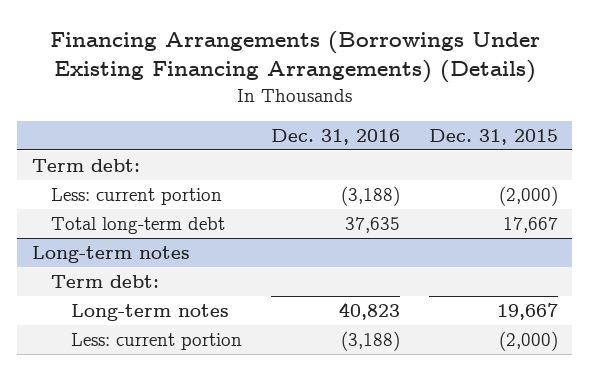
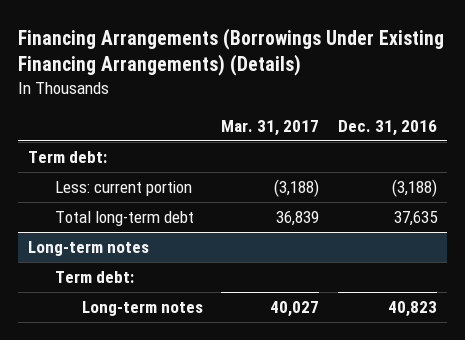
- | Dec. 31, 2016 | Dec. 31, 2015
+ | Mar. 31, 2017 | Dec. 31, 2016
@ Long-term notes
- Less: current portion | (3,188) | (2,000)

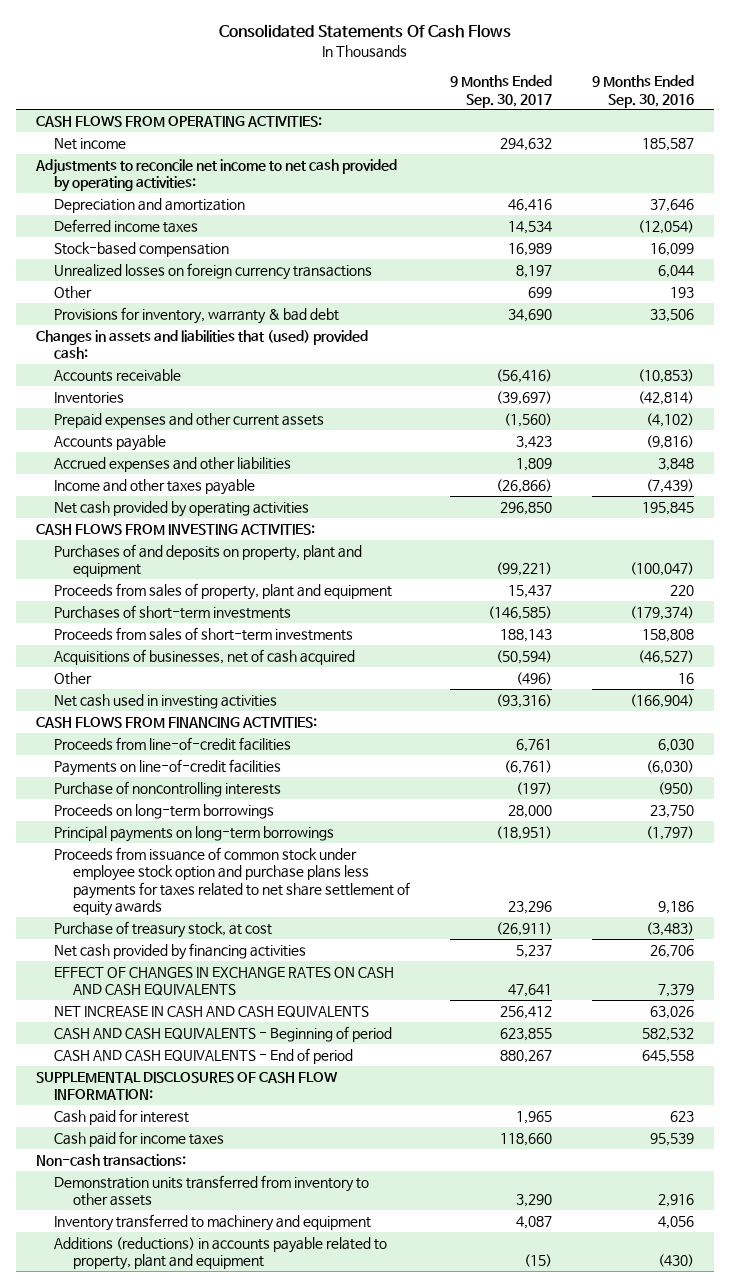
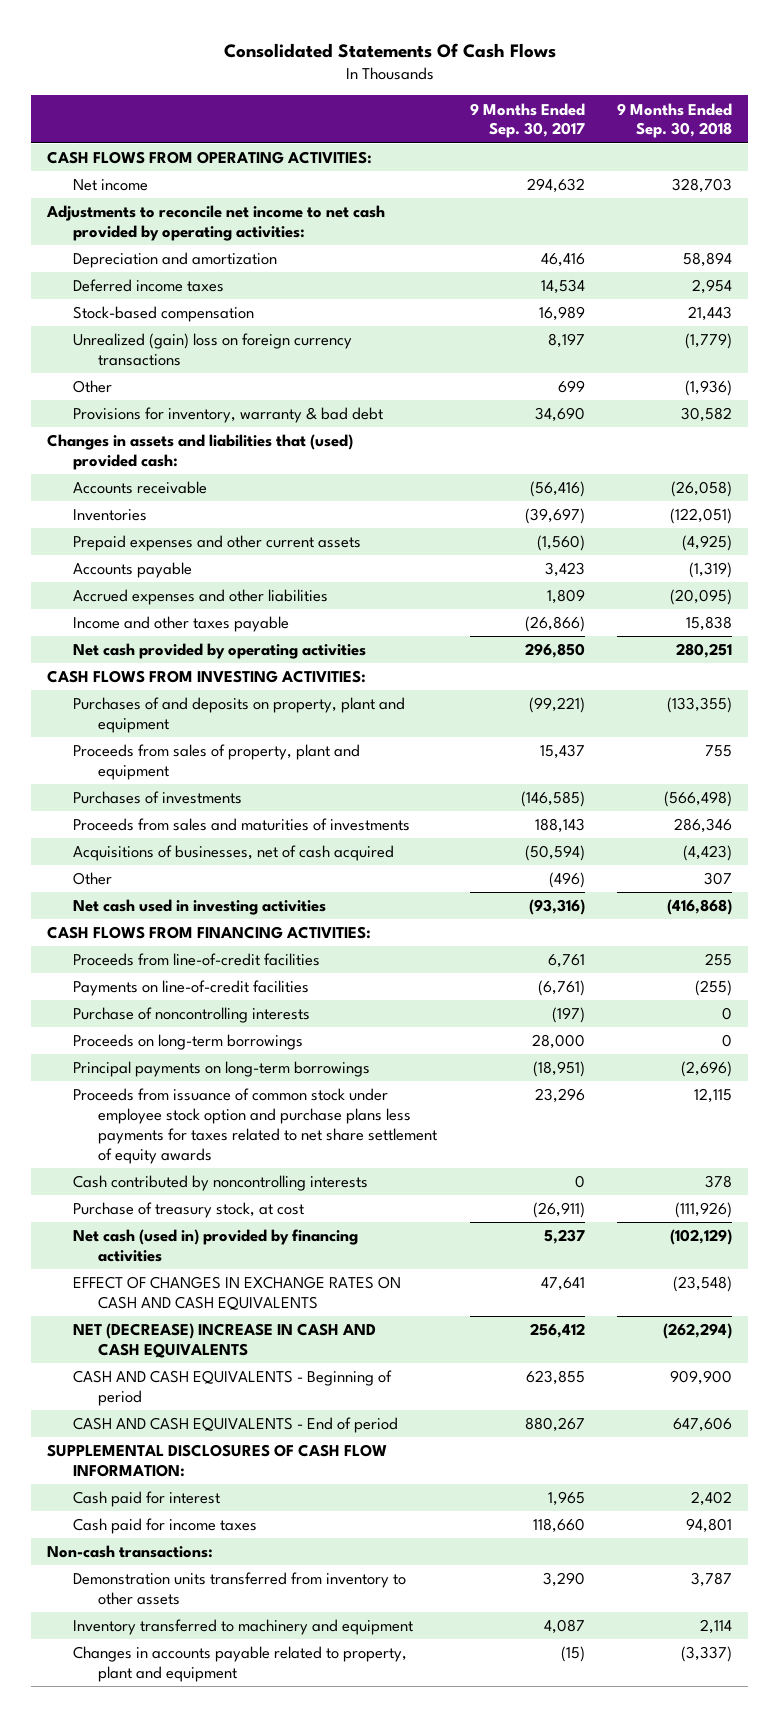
- | 9 Months Ended Sep. 30, 2017 | 9 Months Ended Sep. 30, 2016
+ | 9 Months Ended Sep. 30, 2017 | 9 Months Ended Sep. 30, 2018
- Unrealized losses on foreign currency transactions | 8,197 | 6,044
+ Unrealized (gain) loss on foreign currency transactions | 8,197 | (1,779)
- Purchases of short-term investments | (146,585) | (179,374)
- Proceeds from sales of short-term investments | 188,143 | 158,808
+ Purchases of investments | (146,585) | (566,498)
+ Proceeds from sales and maturities of investments | 188,143 | 286,346
+ Cash contributed by noncontrolling interests | 0 | 378
- Net cash provided by financing activities | 5,237 | 26,706
+ Net cash (used in) provided by financing activities | 5,237 | (102,129)
- NET INCREASE IN CASH AND CASH EQUIVALENTS | 256,412 | 63,026
+ NET (DECREASE) INCREASE IN CASH AND CASH EQUIVALENTS | 256,412 | (262,294)
- Additions (reductions) in accounts payable related to property, plant and equipment | (15) | (430)
+ Changes in accounts payable related to property, plant and equipment | (15) | (3,337)

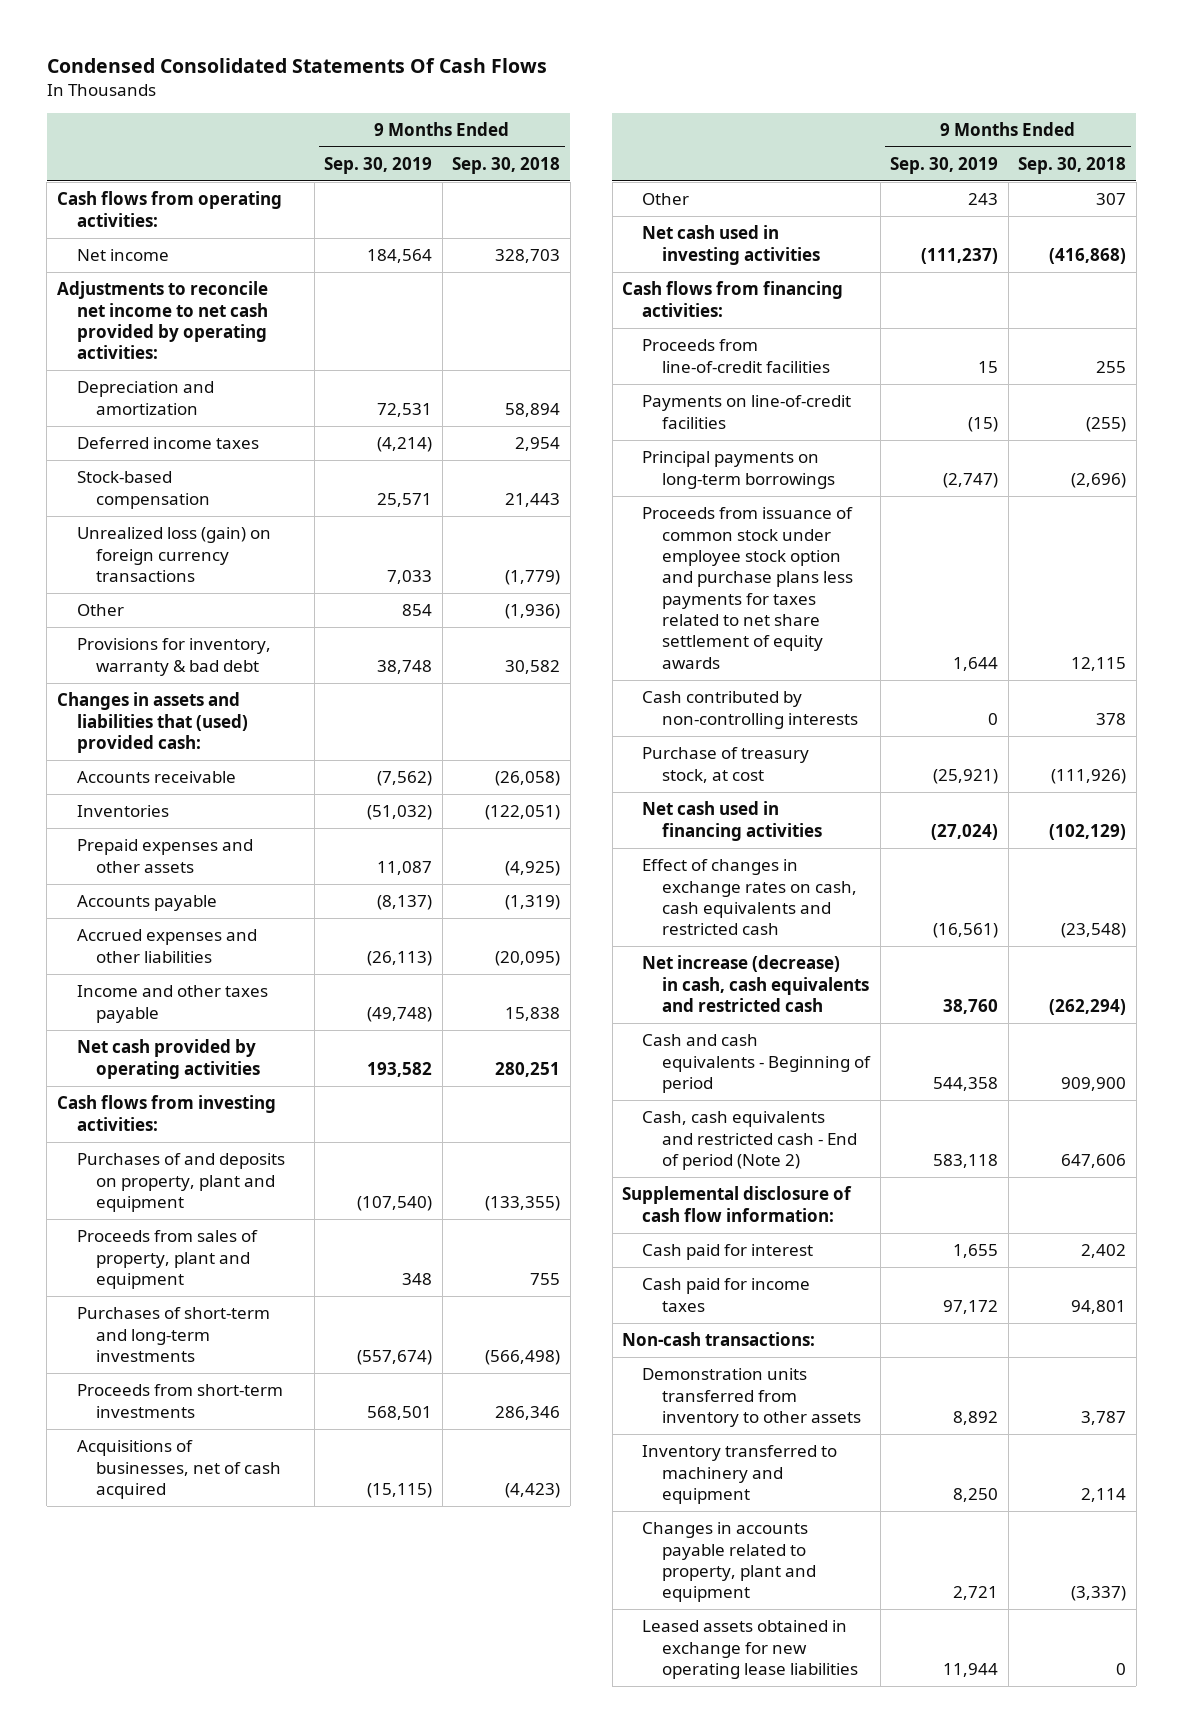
- Consolidated Statements Of Cash Flows
+ Condensed Consolidated Statements Of Cash Flows
- | 9 Months Ended Sep. 30, 2017 | 9 Months Ended Sep. 30, 2018
+ | 9 Months Ended Sep. 30, 2019 | 9 Months Ended Sep. 30, 2018
- CASH FLOWS FROM OPERATING ACTIVITIES:
+ Cash flows from operating activities:
- Unrealized (gain) loss on foreign currency transactions | 8,197 | (1,779)
+ Unrealized loss (gain) on foreign currency transactions | 7,033 | (1,779)
- Prepaid expenses and other current assets | (1,560) | (4,925)
+ Prepaid expenses and other assets | 11,087 | (4,925)
- CASH FLOWS FROM INVESTING ACTIVITIES:
+ Cash flows from investing activities:
- Purchases of investments | (146,585) | (566,498)
- Proceeds from sales and maturities of investments | 188,143 | 286,346
+ Purchases of short-term and long-term investments | (557,674) | (566,498)
+ Proceeds from short-term investments | 568,501 | 286,346
- CASH FLOWS FROM FINANCING ACTIVITIES:
+ Cash flows from financing activities:
- Purchase of noncontrolling interests | (197) | 0
- Proceeds on long-term borrowings | 28,000 | 0
- Cash contributed by noncontrolling interests | 0 | 378
+ Cash contributed by non-controlling interests | 0 | 378
- Net cash (used in) provided by financing activities | 5,237 | (102,129)
- EFFECT OF CHANGES IN EXCHANGE RATES ON CASH AND CASH EQUIVALENTS | 47,641 | (23,548)
- NET (DECREASE) INCREASE IN CASH AND CASH EQUIVALENTS | 256,412 | (262,294)
- CASH AND CASH EQUIVALENTS - Beginning of period | 623,855 | 909,900
- CASH AND CASH EQUIVALENTS - End of period | 880,267 | 647,606
- SUPPLEMENTAL DISCLOSURES OF CASH FLOW INFORMATION:
+ Net cash used in financing activities | (27,024) | (102,129)
+ Effect of changes in exchange rates on cash, cash equivalents and restricted cash | (16,561) | (23,548)
+ Net increase (decrease) in cash, cash equivalents and restricted cash | 38,760 | (262,294)
+ Cash and cash equivalents - Beginning of period | 544,358 | 909,900
+ Cash, cash equivalents and restricted cash - End of period (Note 2) | 583,118 | 647,606
+ Supplemental disclosure of cash flow information:
+ Leased assets obtained in exchange for new operating lease liabilities | 11,944 | 0

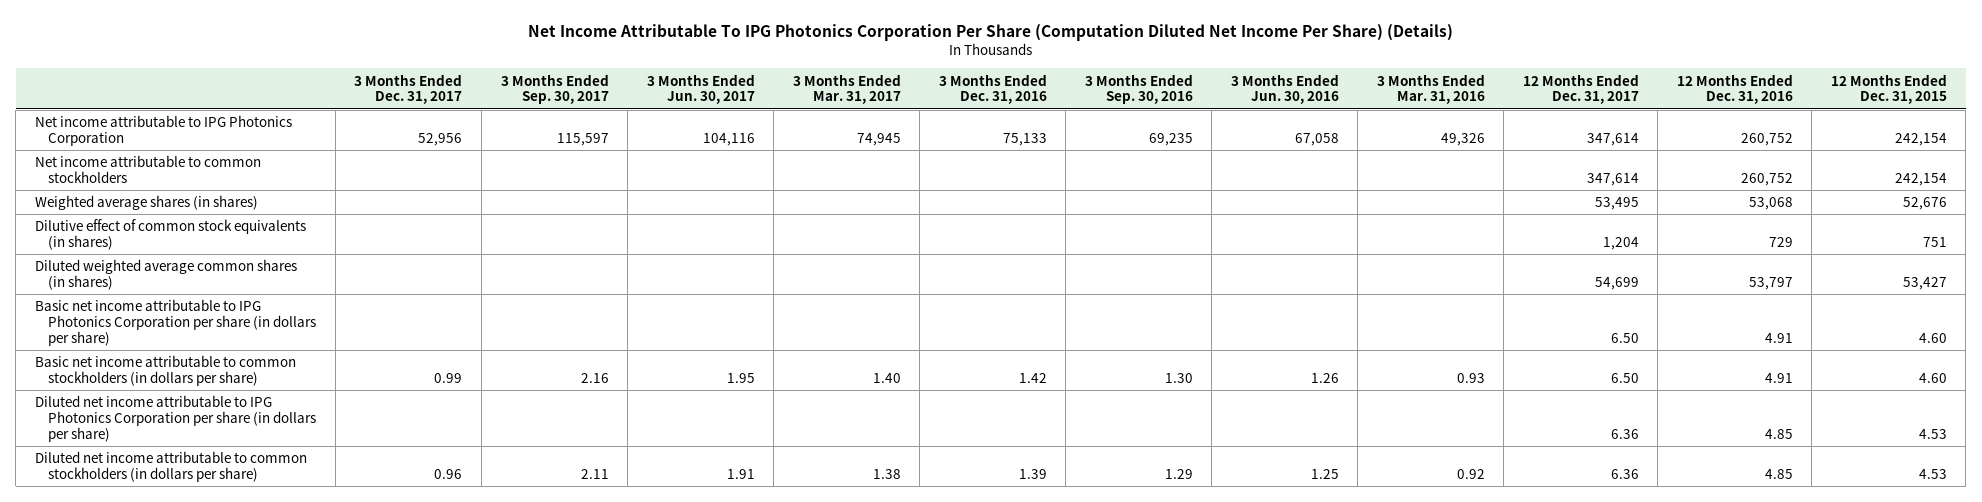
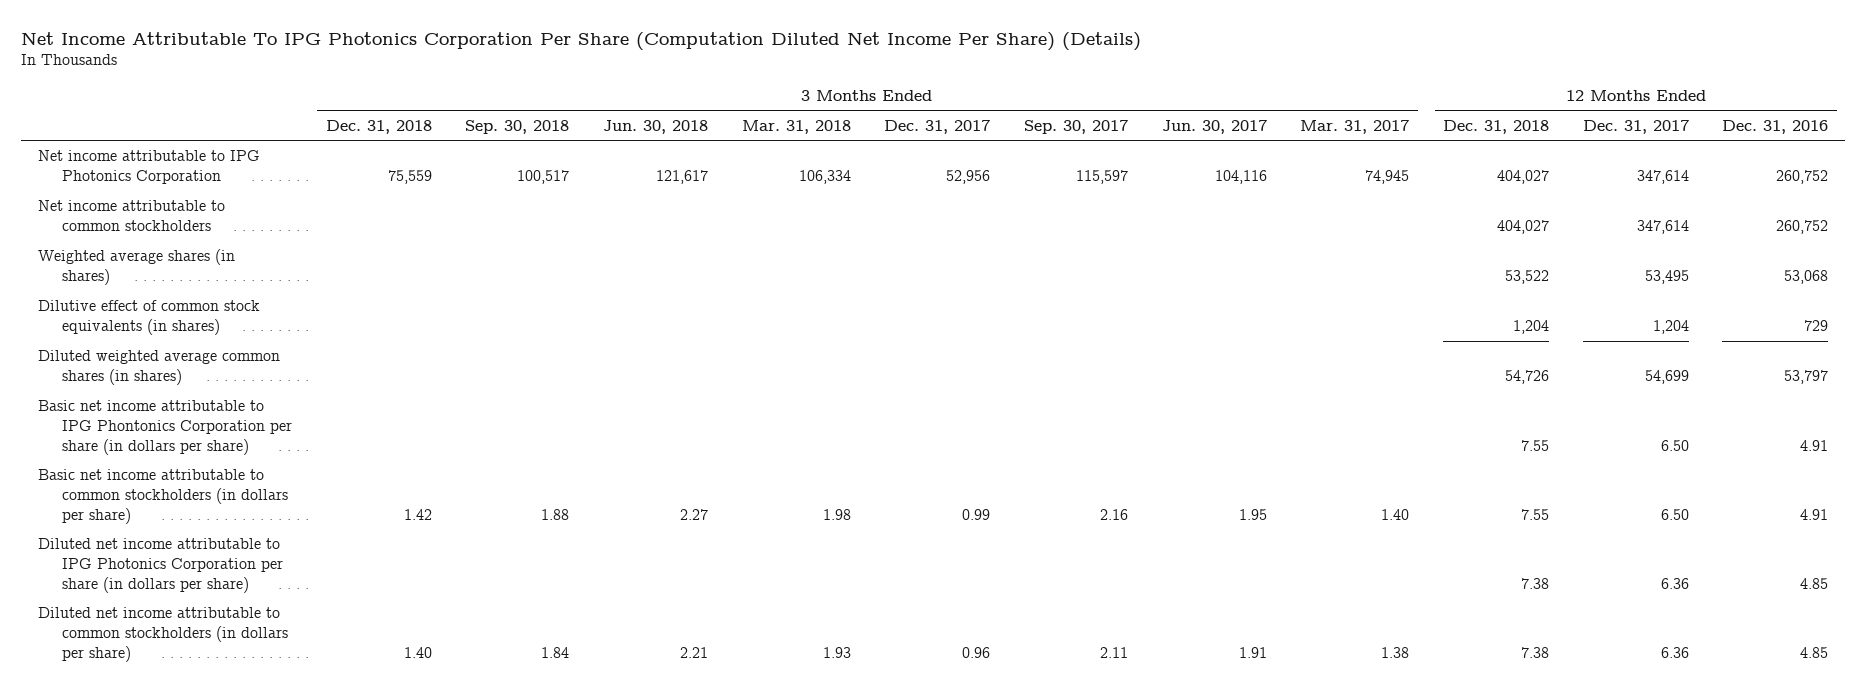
- | 3 Months Ended Dec. 31, 2017 | 3 Months Ended Sep. 30, 2017 | 3 Months Ended Jun. 30, 2017 | 3 Months Ended Mar. 31, 2017 | 3 Months Ended Dec. 31, 2016 | 3 Months Ended Sep. 30, 2016 | 3 Months Ended Jun. 30, 2016 | 3 Months Ended Mar. 31, 2016 | 12 Months Ended Dec. 31, 2017 | 12 Months Ended Dec. 31, 2016 | 12 Months Ended Dec. 31, 2015
+ | 3 Months Ended Dec. 31, 2018 | 3 Months Ended Sep. 30, 2018 | 3 Months Ended Jun. 30, 2018 | 3 Months Ended Mar. 31, 2018 | 3 Months Ended Dec. 31, 2017 | 3 Months Ended Sep. 30, 2017 | 3 Months Ended Jun. 30, 2017 | 3 Months Ended Mar. 31, 2017 | 12 Months Ended Dec. 31, 2018 | 12 Months Ended Dec. 31, 2017 | 12 Months Ended Dec. 31, 2016
- Basic net income attributable to IPG Photonics Corporation per share (in dollars per share) | | | | | | | | | 6.50 | 4.91 | 4.60
+ Basic net income attributable to IPG Phontonics Corporation per share (in dollars per share) | | | | | | | | | 7.55 | 6.50 | 4.91

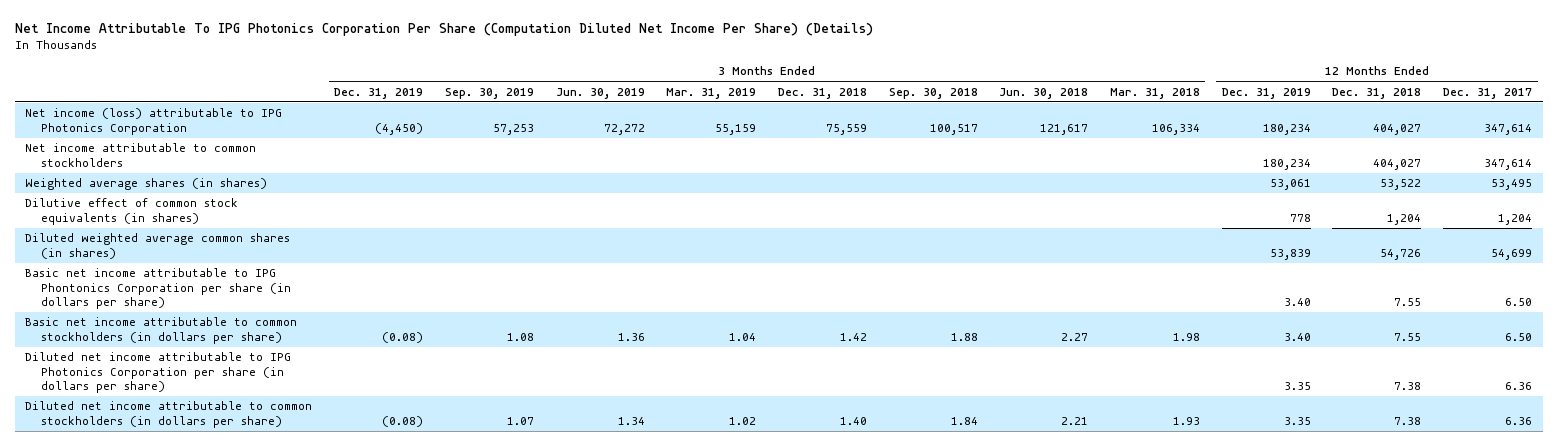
- | 3 Months Ended Dec. 31, 2018 | 3 Months Ended Sep. 30, 2018 | 3 Months Ended Jun. 30, 2018 | 3 Months Ended Mar. 31, 2018 | 3 Months Ended Dec. 31, 2017 | 3 Months Ended Sep. 30, 2017 | 3 Months Ended Jun. 30, 2017 | 3 Months Ended Mar. 31, 2017 | 12 Months Ended Dec. 31, 2018 | 12 Months Ended Dec. 31, 2017 | 12 Months Ended Dec. 31, 2016
+ | 3 Months Ended Dec. 31, 2019 | 3 Months Ended Sep. 30, 2019 | 3 Months Ended Jun. 30, 2019 | 3 Months Ended Mar. 31, 2019 | 3 Months Ended Dec. 31, 2018 | 3 Months Ended Sep. 30, 2018 | 3 Months Ended Jun. 30, 2018 | 3 Months Ended Mar. 31, 2018 | 12 Months Ended Dec. 31, 2019 | 12 Months Ended Dec. 31, 2018 | 12 Months Ended Dec. 31, 2017
- Net income attributable to IPG Photonics Corporation | 75,559 | 100,517 | 121,617 | 106,334 | 52,956 | 115,597 | 104,116 | 74,945 | 404,027 | 347,614 | 260,752
+ Net income (loss) attributable to IPG Photonics Corporation | (4,450) | 57,253 | 72,272 | 55,159 | 75,559 | 100,517 | 121,617 | 106,334 | 180,234 | 404,027 | 347,614

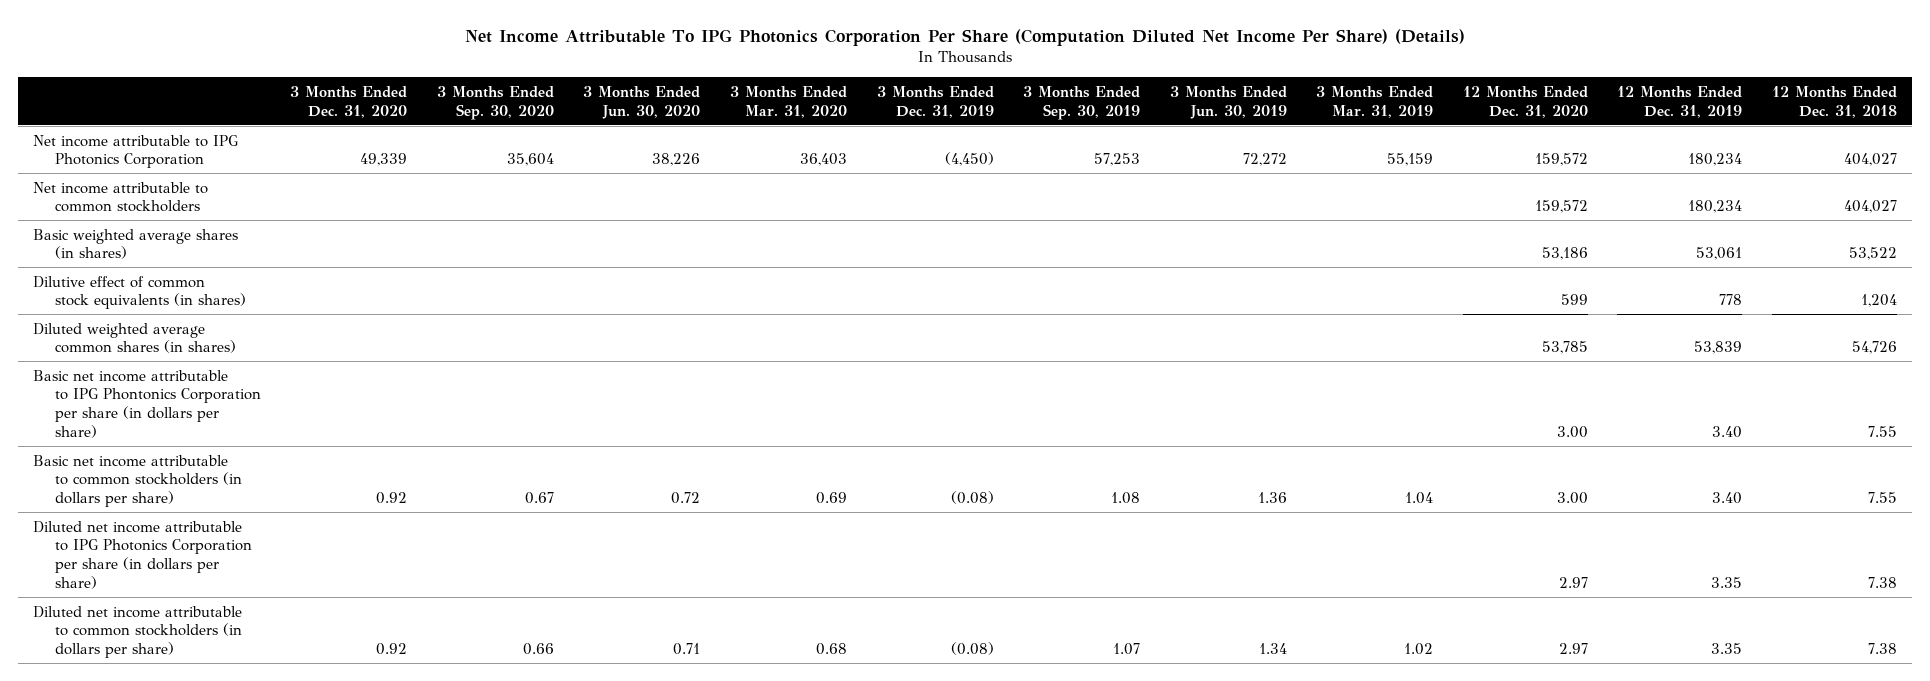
- | 3 Months Ended Dec. 31, 2019 | 3 Months Ended Sep. 30, 2019 | 3 Months Ended Jun. 30, 2019 | 3 Months Ended Mar. 31, 2019 | 3 Months Ended Dec. 31, 2018 | 3 Months Ended Sep. 30, 2018 | 3 Months Ended Jun. 30, 2018 | 3 Months Ended Mar. 31, 2018 | 12 Months Ended Dec. 31, 2019 | 12 Months Ended Dec. 31, 2018 | 12 Months Ended Dec. 31, 2017
+ | 3 Months Ended Dec. 31, 2020 | 3 Months Ended Sep. 30, 2020 | 3 Months Ended Jun. 30, 2020 | 3 Months Ended Mar. 31, 2020 | 3 Months Ended Dec. 31, 2019 | 3 Months Ended Sep. 30, 2019 | 3 Months Ended Jun. 30, 2019 | 3 Months Ended Mar. 31, 2019 | 12 Months Ended Dec. 31, 2020 | 12 Months Ended Dec. 31, 2019 | 12 Months Ended Dec. 31, 2018
- Net income (loss) attributable to IPG Photonics Corporation | (4,450) | 57,253 | 72,272 | 55,159 | 75,559 | 100,517 | 121,617 | 106,334 | 180,234 | 404,027 | 347,614
+ Net income attributable to IPG Photonics Corporation | 49,339 | 35,604 | 38,226 | 36,403 | (4,450) | 57,253 | 72,272 | 55,159 | 159,572 | 180,234 | 404,027
- Weighted average shares (in shares) | | | | | | | | | 53,061 | 53,522 | 53,495
+ Basic weighted average shares (in shares) | | | | | | | | | 53,186 | 53,061 | 53,522

